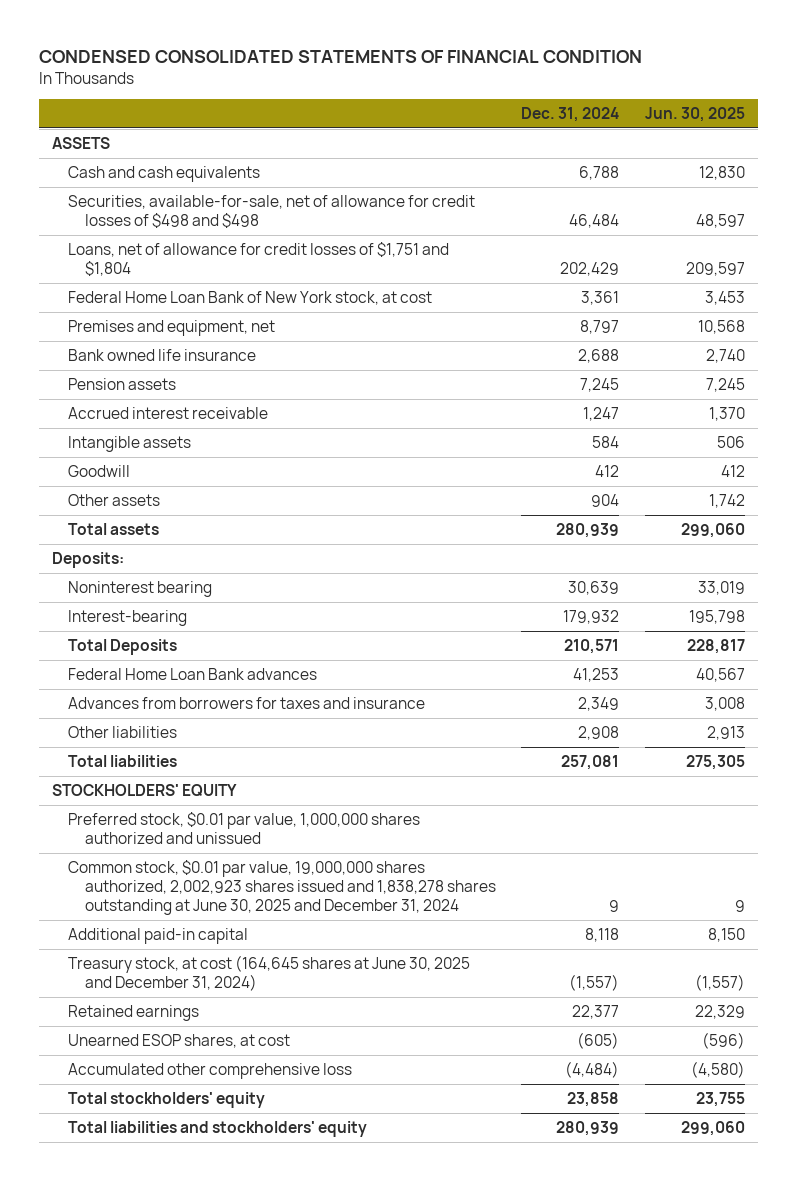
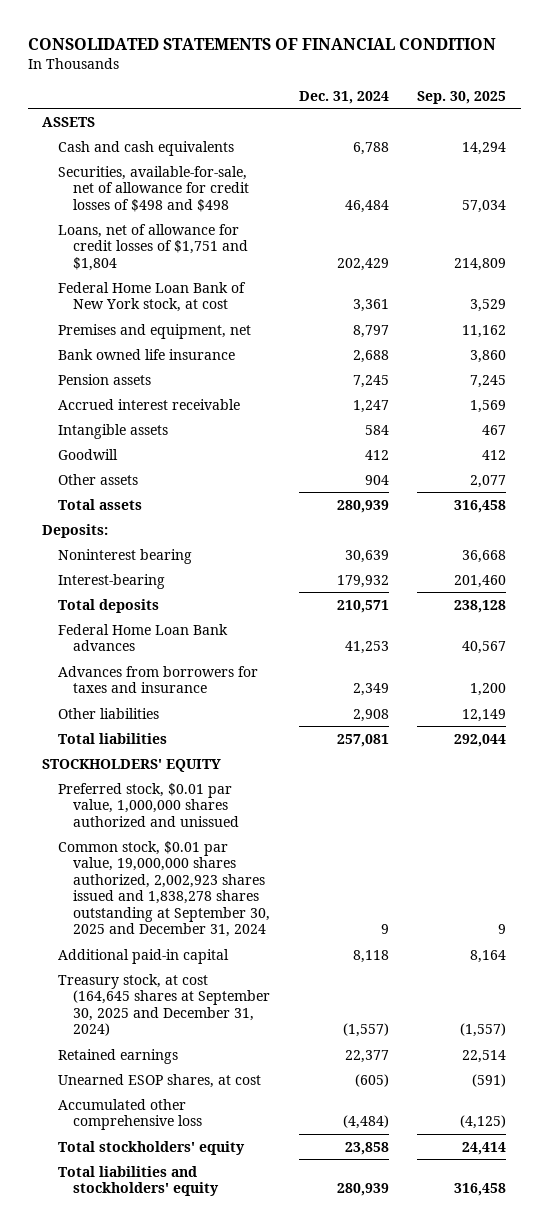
- CONDENSED CONSOLIDATED STATEMENTS OF FINANCIAL CONDITION
+ CONSOLIDATED STATEMENTS OF FINANCIAL CONDITION
- | Dec. 31, 2024 | Jun. 30, 2025
+ | Dec. 31, 2024 | Sep. 30, 2025
- Total Deposits | 210,571 | 228,817
+ Total deposits | 210,571 | 238,128
- Common stock, $0.01 par value, 19,000,000 shares authorized, 2,002,923 shares issued and 1,838,278 shares outstanding at June 30, 2025 and December 31, 2024 | 9 | 9
+ Common stock, $0.01 par value, 19,000,000 shares authorized, 2,002,923 shares issued and 1,838,278 shares outstanding at September 30, 2025 and December 31, 2024 | 9 | 9
- Treasury stock, at cost (164,645 shares at June 30, 2025 and December 31, 2024) | (1,557) | (1,557)
+ Treasury stock, at cost (164,645 shares at September 30, 2025 and December 31, 2024) | (1,557) | (1,557)

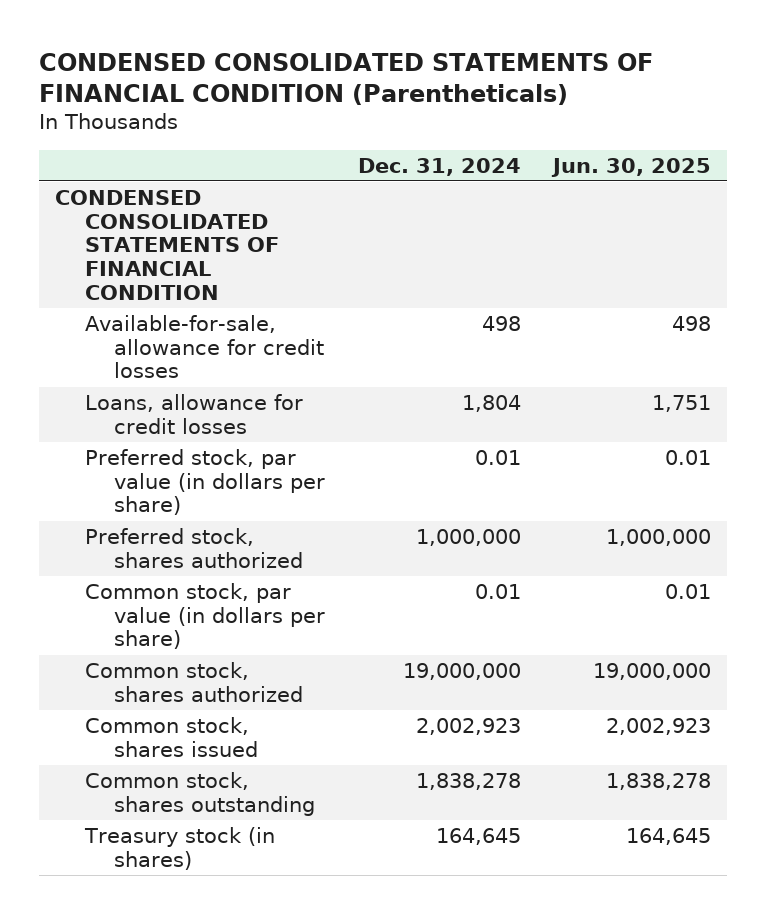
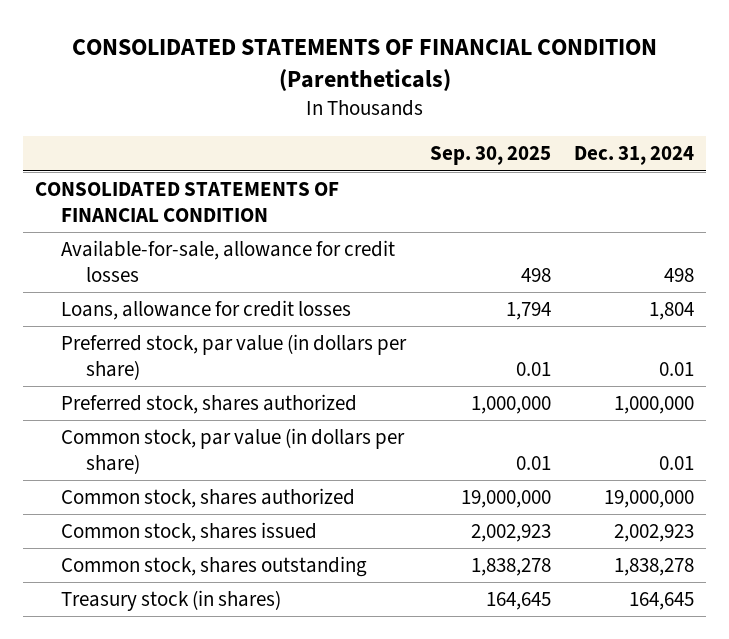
- CONDENSED CONSOLIDATED STATEMENTS OF FINANCIAL CONDITION (Parentheticals)
+ CONSOLIDATED STATEMENTS OF FINANCIAL CONDITION (Parentheticals)
- | Dec. 31, 2024 | Jun. 30, 2025
+ | Sep. 30, 2025 | Dec. 31, 2024
- CONDENSED CONSOLIDATED STATEMENTS OF FINANCIAL CONDITION
+ CONSOLIDATED STATEMENTS OF FINANCIAL CONDITION

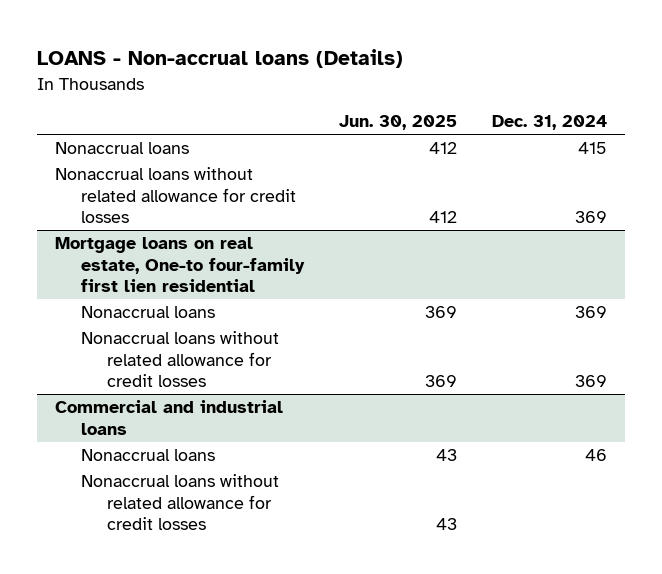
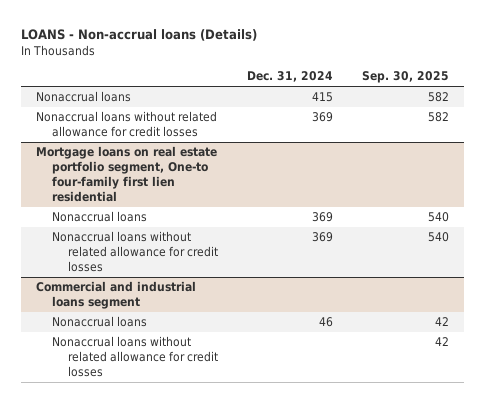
- | Jun. 30, 2025 | Dec. 31, 2024
+ | Dec. 31, 2024 | Sep. 30, 2025
- Mortgage loans on real estate, One-to four-family first lien residential
+ Mortgage loans on real estate portfolio segment, One-to four-family first lien residential
- Commercial and industrial loans
+ Commercial and industrial loans segment

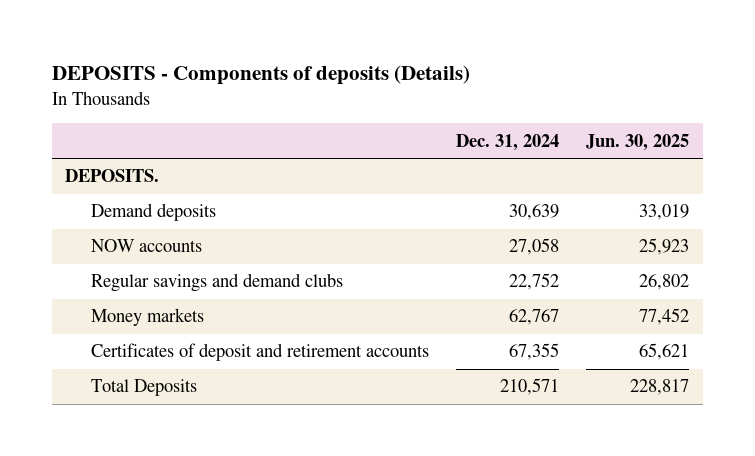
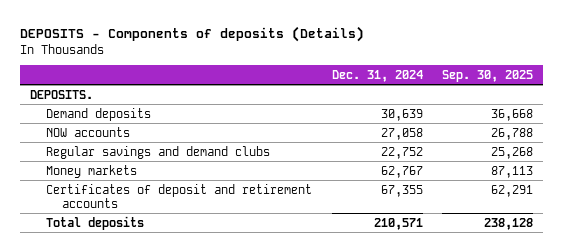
- | Dec. 31, 2024 | Jun. 30, 2025
+ | Dec. 31, 2024 | Sep. 30, 2025
- Total Deposits | 210,571 | 228,817
+ Total deposits | 210,571 | 238,128

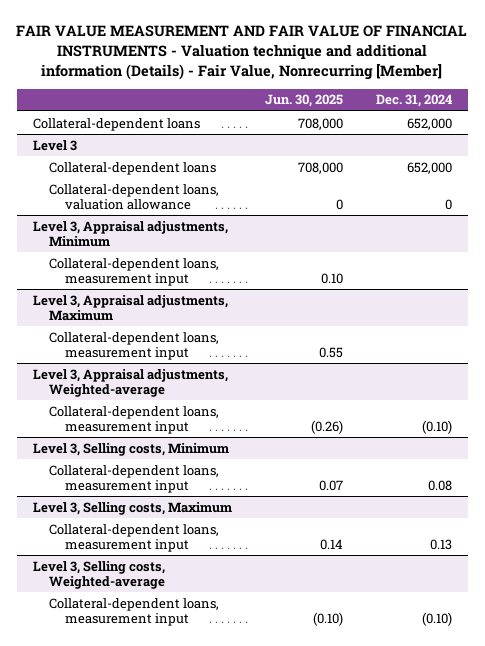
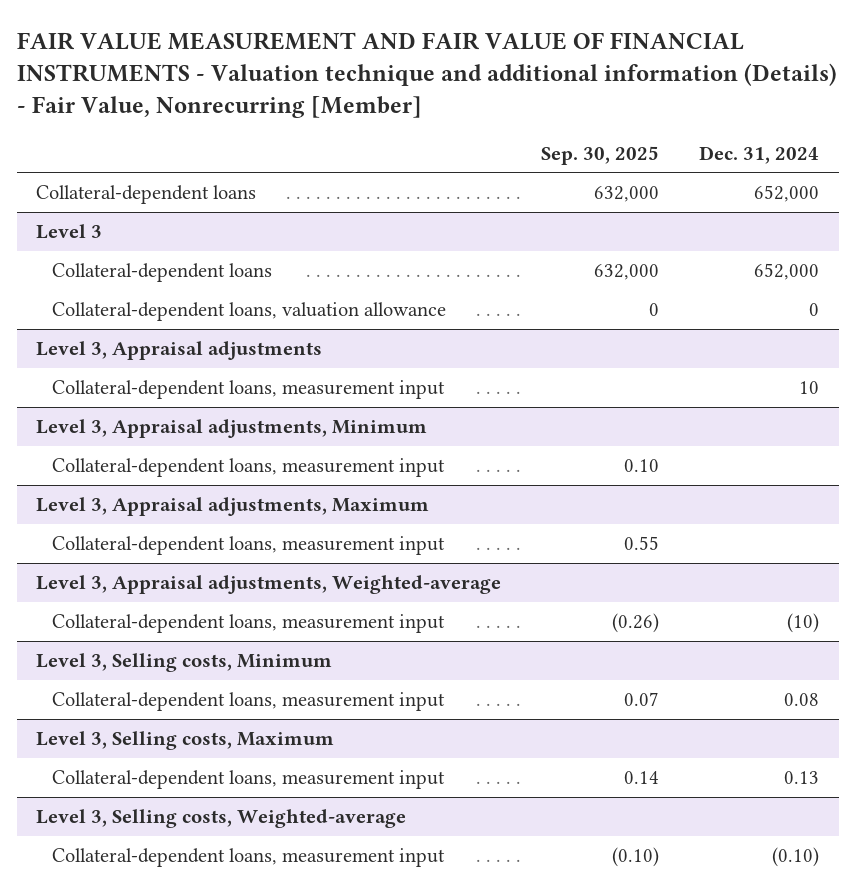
- | Jun. 30, 2025 | Dec. 31, 2024
+ | Sep. 30, 2025 | Dec. 31, 2024
+ Level 3, Appraisal adjustments
+ Collateral-dependent loans, measurement input | | 10
@ Level 3, Appraisal adjustments, Weighted-average
- Collateral-dependent loans, measurement input | (0.26) | (0.10)
+ Collateral-dependent loans, measurement input | (0.26) | (10)

